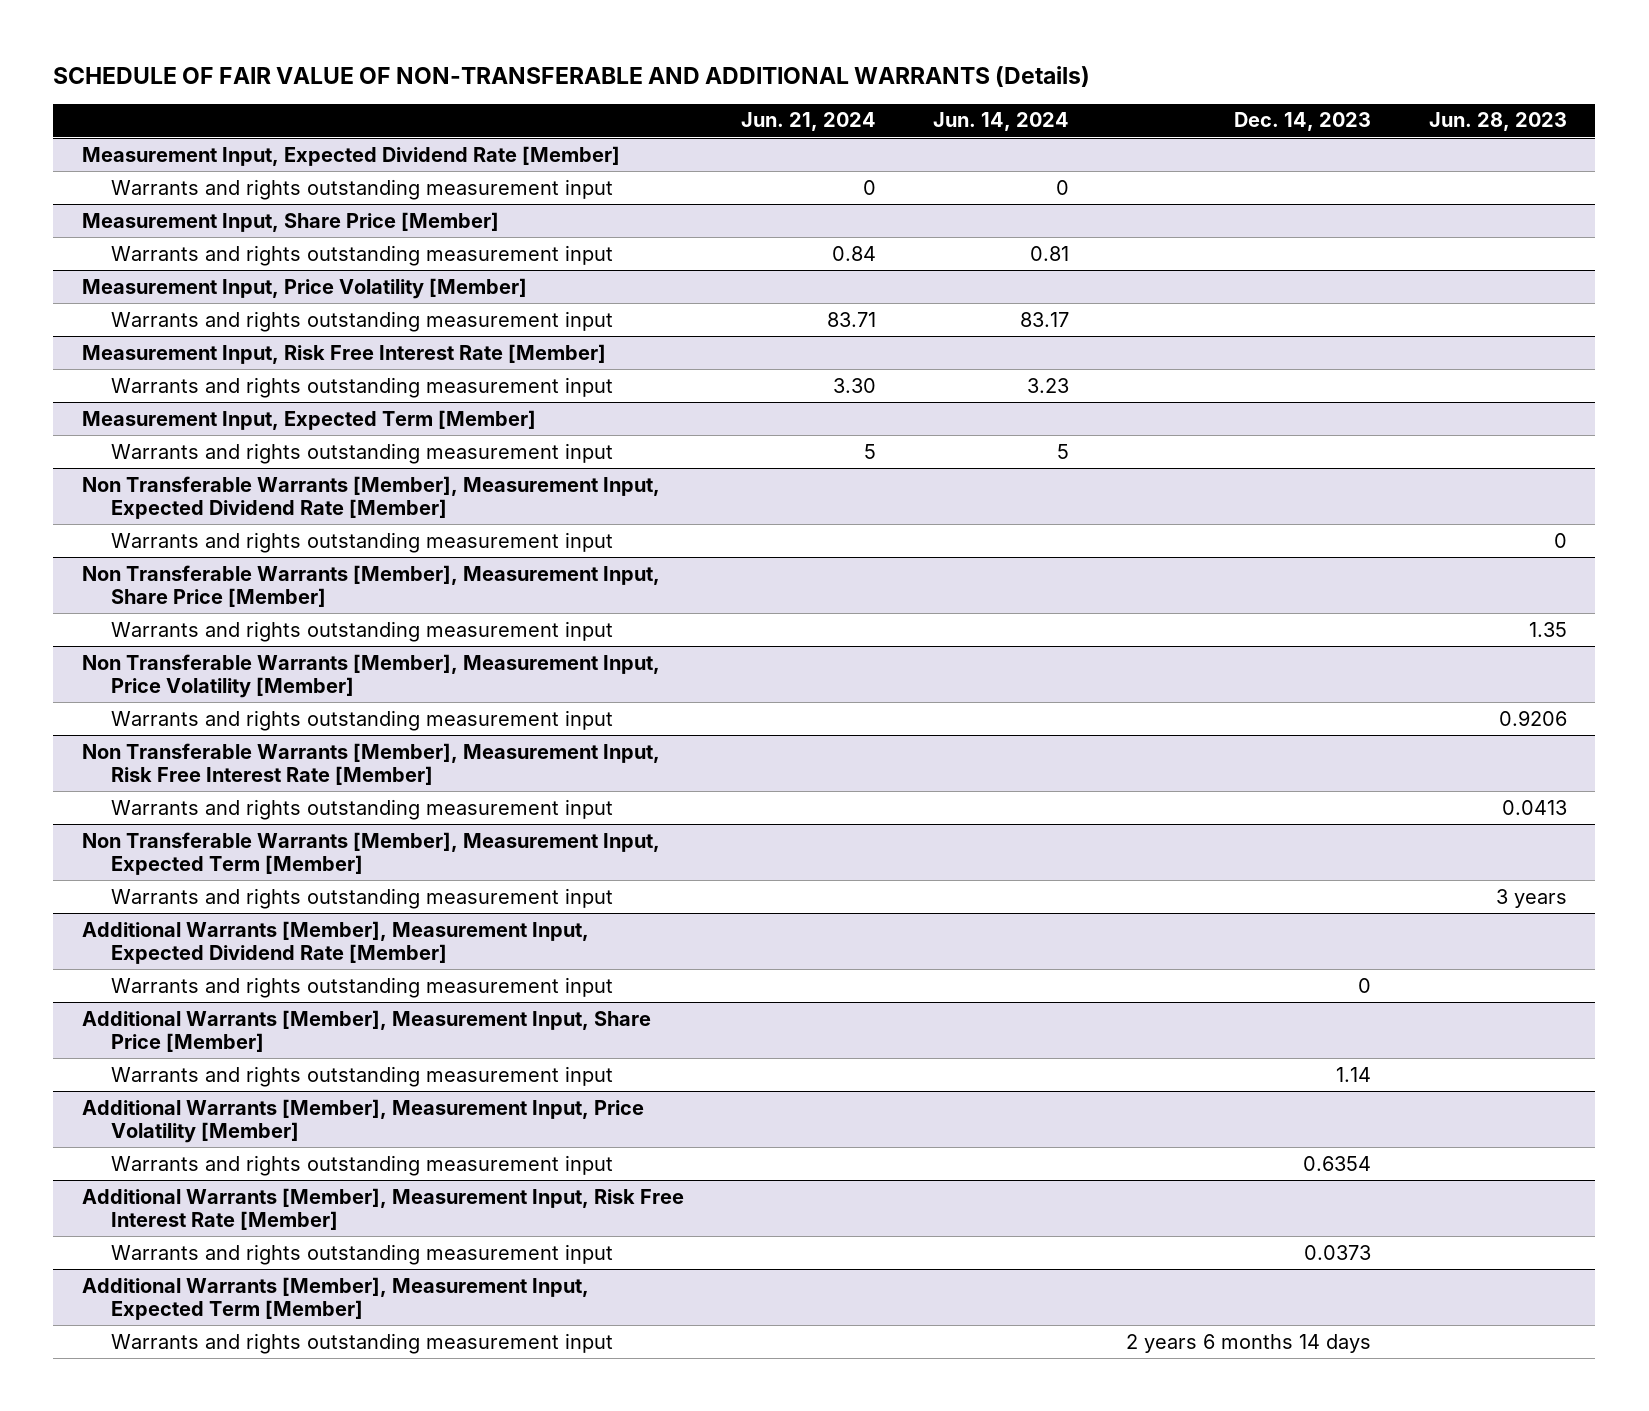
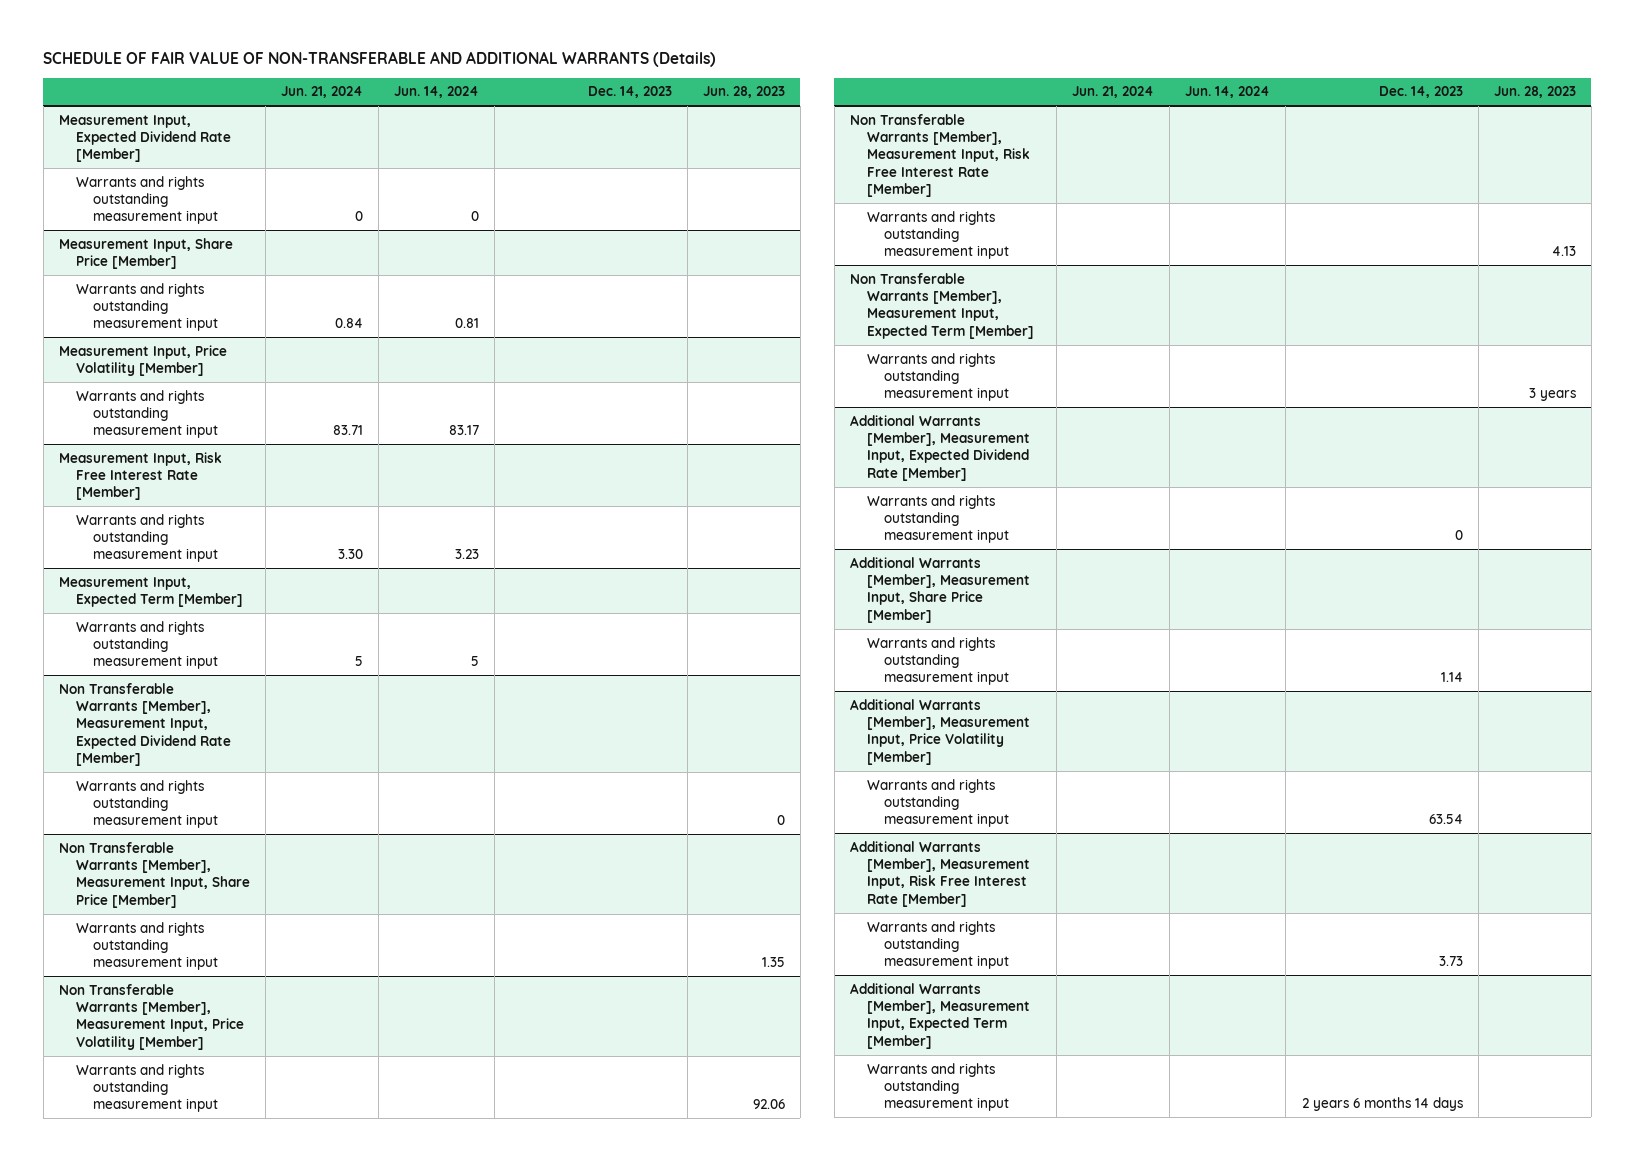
@ Non Transferable Warrants [Member], Measurement Input, Price Volatility [Member]
- Warrants and rights outstanding measurement input | | | | 0.9206
+ Warrants and rights outstanding measurement input | | | | 92.06
@ Non Transferable Warrants [Member], Measurement Input, Risk Free Interest Rate [Member]
- Warrants and rights outstanding measurement input | | | | 0.0413
+ Warrants and rights outstanding measurement input | | | | 4.13
@ Additional Warrants [Member], Measurement Input, Price Volatility [Member]
- Warrants and rights outstanding measurement input | | | 0.6354 |
+ Warrants and rights outstanding measurement input | | | 63.54 |
@ Additional Warrants [Member], Measurement Input, Risk Free Interest Rate [Member]
- Warrants and rights outstanding measurement input | | | 0.0373 |
+ Warrants and rights outstanding measurement input | | | 3.73 |

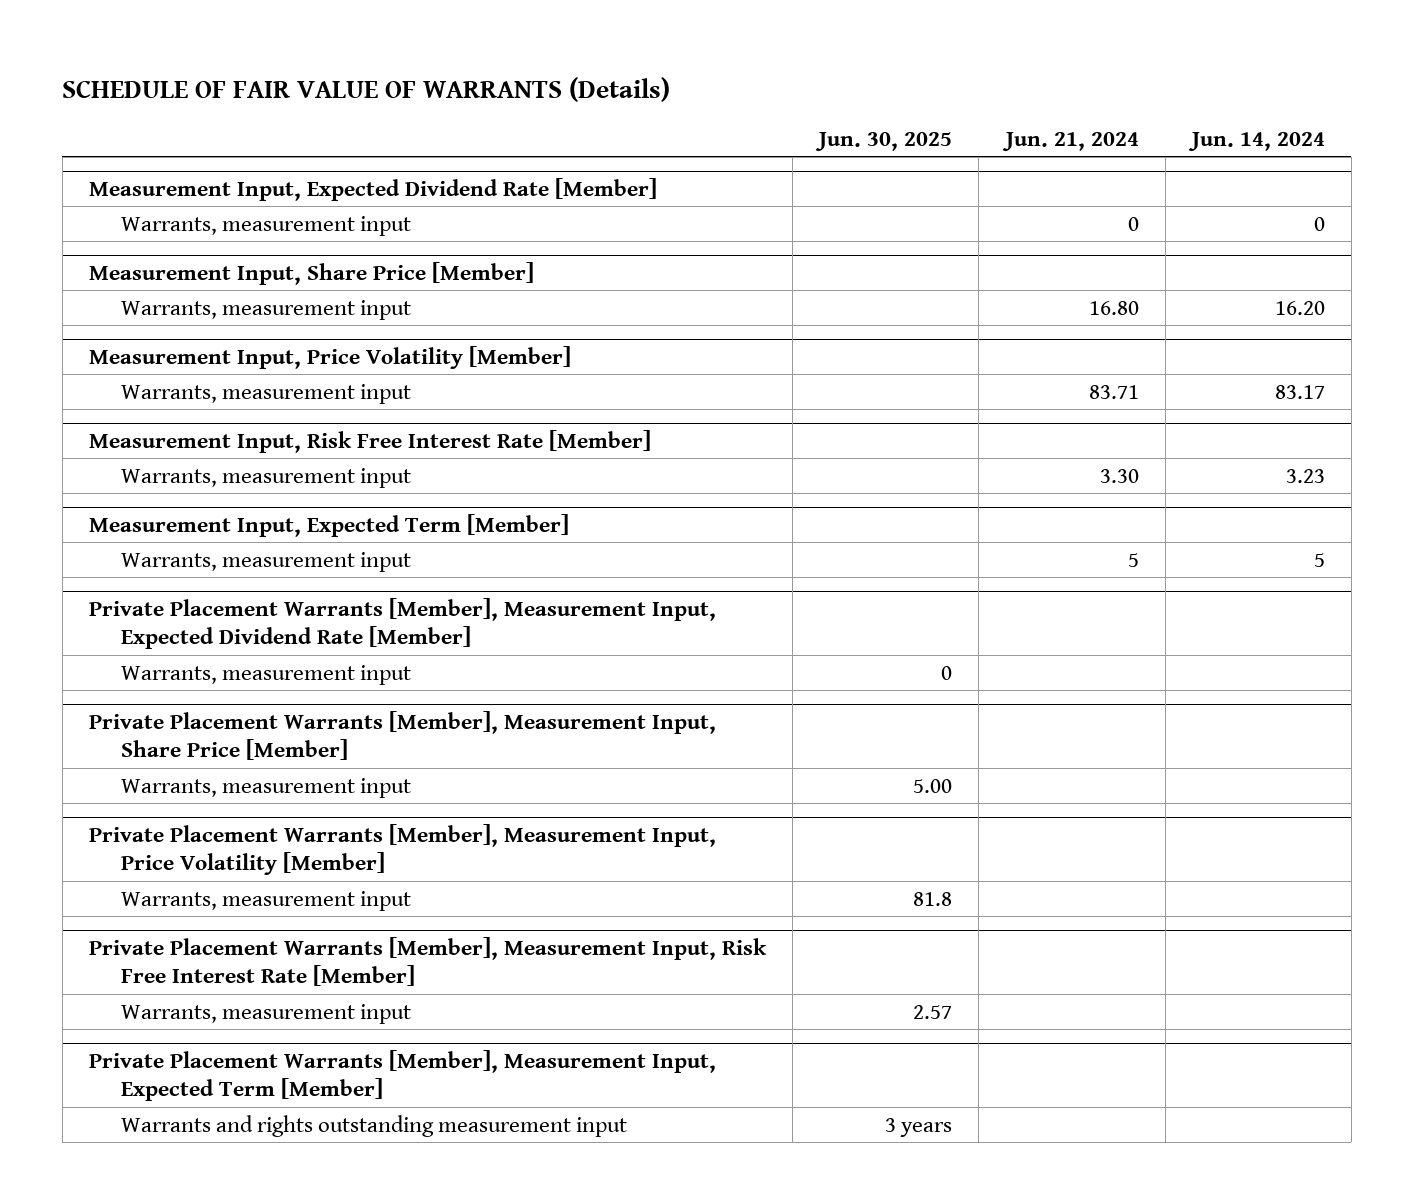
- SCHEDULE OF FAIR VALUE OF NON-TRANSFERABLE AND ADDITIONAL WARRANTS (Details)
+ SCHEDULE OF FAIR VALUE OF WARRANTS (Details)
- | Jun. 21, 2024 | Jun. 14, 2024 | Dec. 14, 2023 | Jun. 28, 2023
+ | Jun. 30, 2025 | Jun. 21, 2024 | Jun. 14, 2024
@ Measurement Input, Expected Dividend Rate [Member]
- Warrants and rights outstanding measurement input | 0 | 0 | |
+ Warrants, measurement input | | 0 | 0
@ Measurement Input, Share Price [Member]
- Warrants and rights outstanding measurement input | 0.84 | 0.81 | |
+ Warrants, measurement input | | 16.80 | 16.20
@ Measurement Input, Price Volatility [Member]
- Warrants and rights outstanding measurement input | 83.71 | 83.17 | |
+ Warrants, measurement input | | 83.71 | 83.17
@ Measurement Input, Risk Free Interest Rate [Member]
- Warrants and rights outstanding measurement input | 3.30 | 3.23 | |
+ Warrants, measurement input | | 3.30 | 3.23
@ Measurement Input, Expected Term [Member]
- Warrants and rights outstanding measurement input | 5 | 5 | |
- Non Transferable Warrants [Member], Measurement Input, Expected Dividend Rate [Member]
- Warrants and rights outstanding measurement input | | | | 0
- Non Transferable Warrants [Member], Measurement Input, Share Price [Member]
- Warrants and rights outstanding measurement input | | | | 1.35
- Non Transferable Warrants [Member], Measurement Input, Price Volatility [Member]
- Warrants and rights outstanding measurement input | | | | 92.06
- Non Transferable Warrants [Member], Measurement Input, Risk Free Interest Rate [Member]
- Warrants and rights outstanding measurement input | | | | 4.13
- Non Transferable Warrants [Member], Measurement Input, Expected Term [Member]
- Warrants and rights outstanding measurement input | | | | 3 years
- Additional Warrants [Member], Measurement Input, Expected Dividend Rate [Member]
- Warrants and rights outstanding measurement input | | | 0 |
- Additional Warrants [Member], Measurement Input, Share Price [Member]
- Warrants and rights outstanding measurement input | | | 1.14 |
- Additional Warrants [Member], Measurement Input, Price Volatility [Member]
- Warrants and rights outstanding measurement input | | | 63.54 |
- Additional Warrants [Member], Measurement Input, Risk Free Interest Rate [Member]
- Warrants and rights outstanding measurement input | | | 3.73 |
- Additional Warrants [Member], Measurement Input, Expected Term [Member]
@ Measurement Input, Expected Term [Member]
+ Warrants, measurement input | | 5 | 5
+ Private Placement Warrants [Member], Measurement Input, Expected Dividend Rate [Member]
+ Warrants, measurement input | 0 | |
+ Private Placement Warrants [Member], Measurement Input, Share Price [Member]
+ Warrants, measurement input | 5.00 | |
+ Private Placement Warrants [Member], Measurement Input, Price Volatility [Member]
+ Warrants, measurement input | 81.8 | |
+ Private Placement Warrants [Member], Measurement Input, Risk Free Interest Rate [Member]
+ Warrants, measurement input | 2.57 | |
+ Private Placement Warrants [Member], Measurement Input, Expected Term [Member]

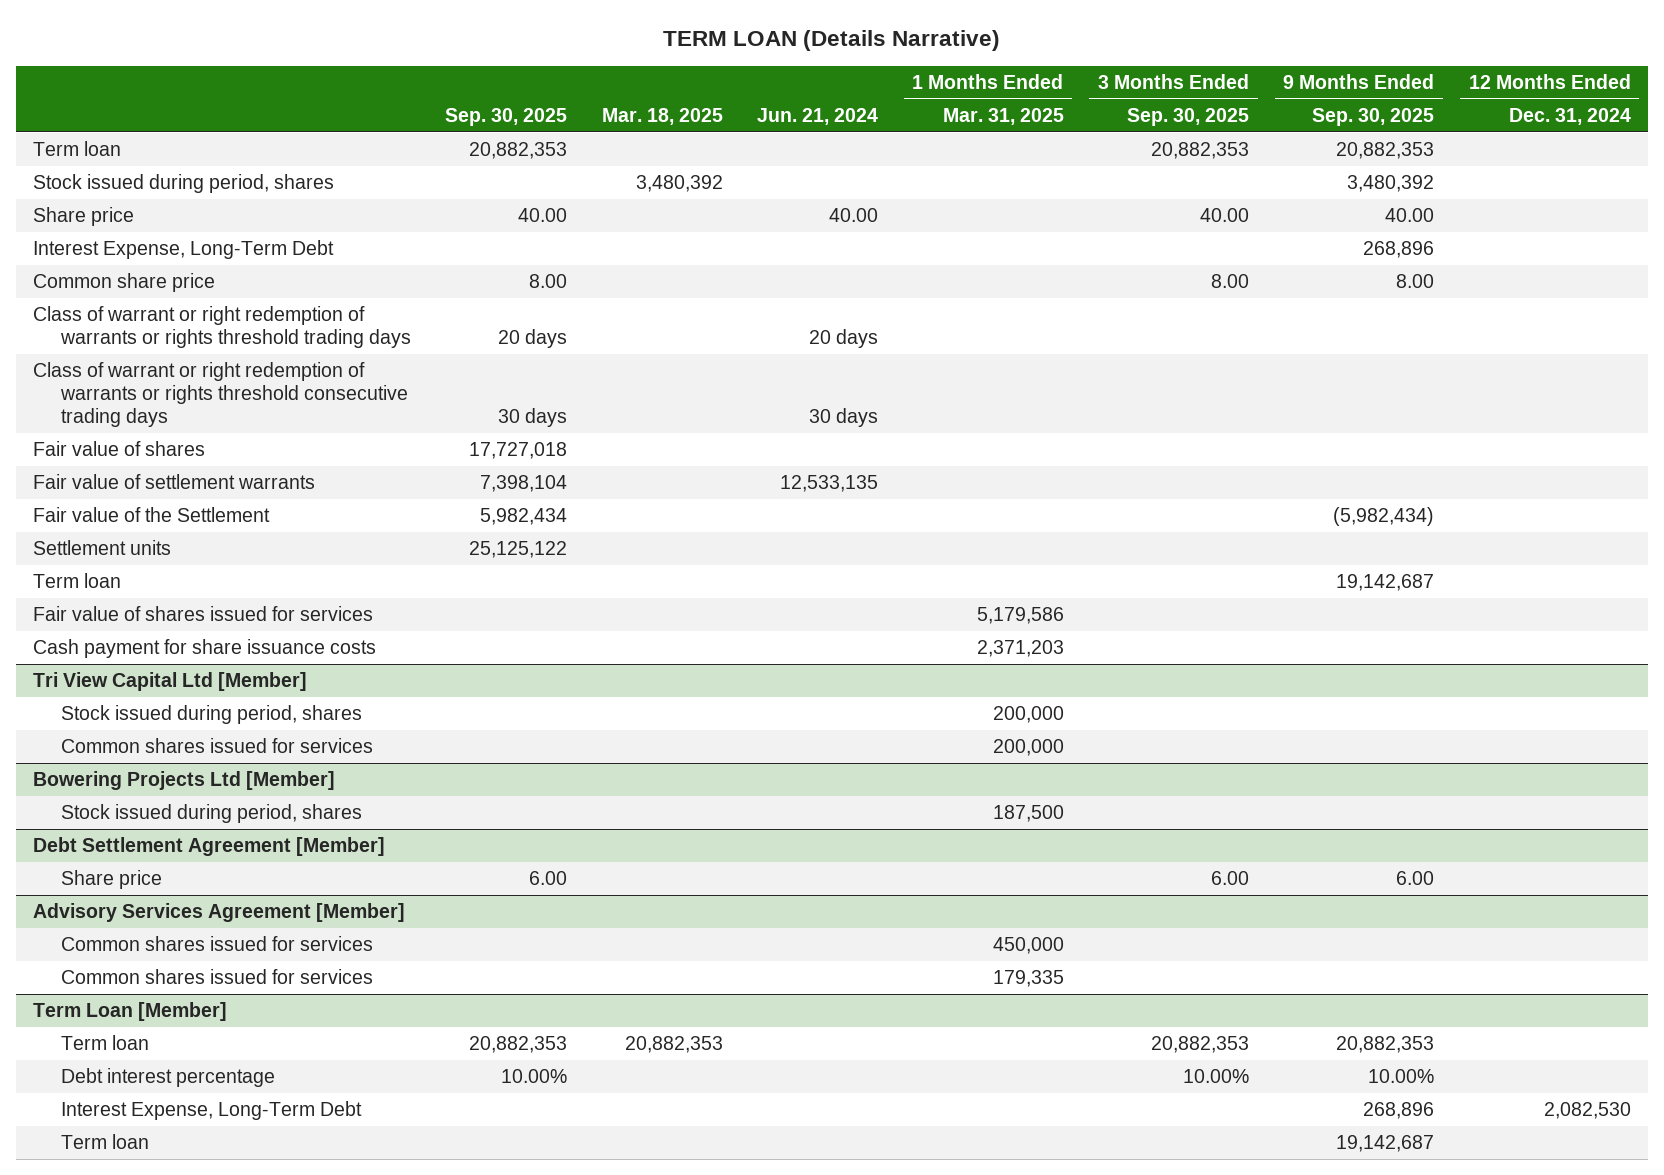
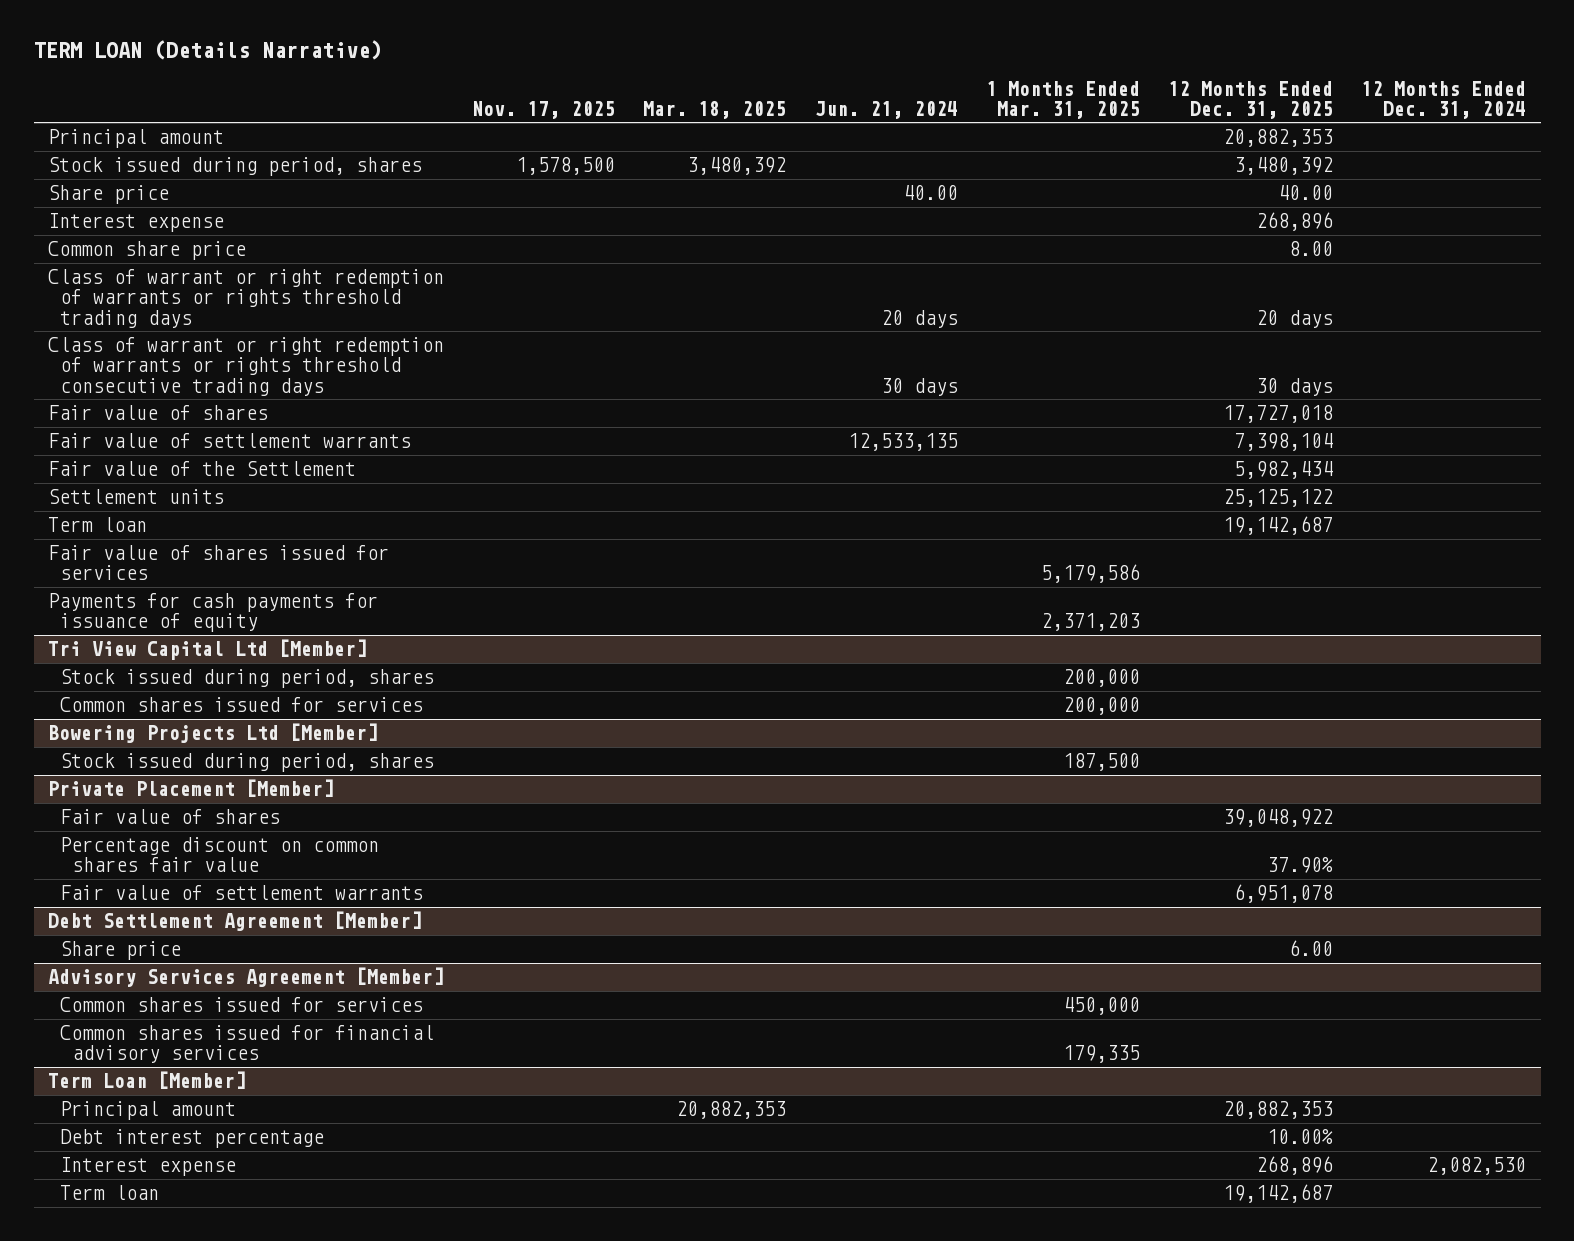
- | Sep. 30, 2025 | Mar. 18, 2025 | Jun. 21, 2024 | 1 Months Ended Mar. 31, 2025 | 3 Months Ended Sep. 30, 2025 | 9 Months Ended Sep. 30, 2025 | 12 Months Ended Dec. 31, 2024
+ | Nov. 17, 2025 | Mar. 18, 2025 | Jun. 21, 2024 | 1 Months Ended Mar. 31, 2025 | 12 Months Ended Dec. 31, 2025 | 12 Months Ended Dec. 31, 2024
- Term loan | 20,882,353 | | | | 20,882,353 | 20,882,353 |
+ Principal amount | | | | | 20,882,353 |
- Interest Expense, Long-Term Debt | | | | | | 268,896 |
+ Interest expense | | | | | 268,896 |
- Cash payment for share issuance costs | | | | 2,371,203 | | |
+ Payments for cash payments for issuance of equity | | | | 2,371,203 | |
+ Private Placement [Member]
+ Fair value of shares | | | | | 39,048,922 |
+ Percentage discount on common shares fair value | | | | | 37.90% |
+ Fair value of settlement warrants | | | | | 6,951,078 |
@ Advisory Services Agreement [Member]
- Common shares issued for services | | | | 179,335 | | |
+ Common shares issued for financial advisory services | | | | 179,335 | |
@ Term Loan [Member]
- Term loan | 20,882,353 | 20,882,353 | | | 20,882,353 | 20,882,353 |
+ Principal amount | | 20,882,353 | | | 20,882,353 |
- Interest Expense, Long-Term Debt | | | | | | 268,896 | 2,082,530
+ Interest expense | | | | | 268,896 | 2,082,530

